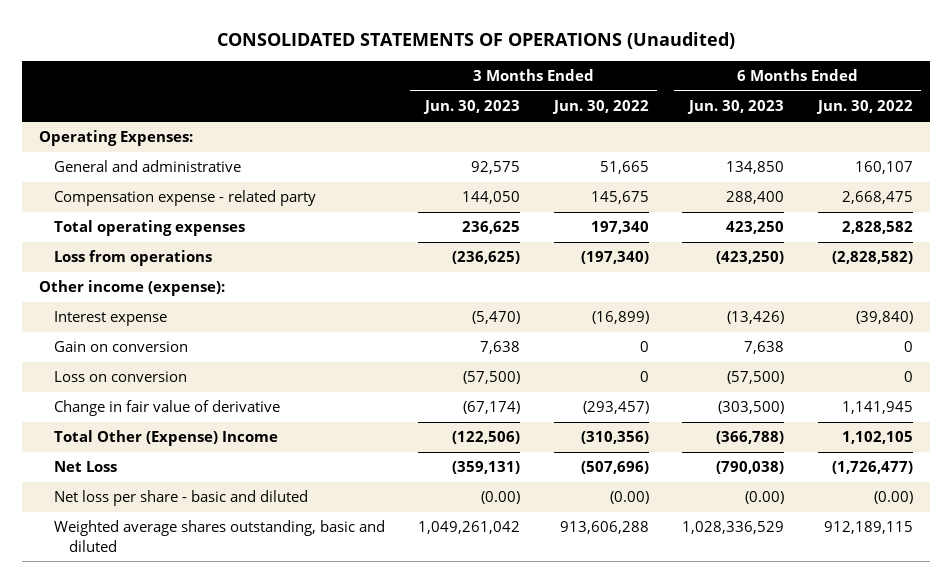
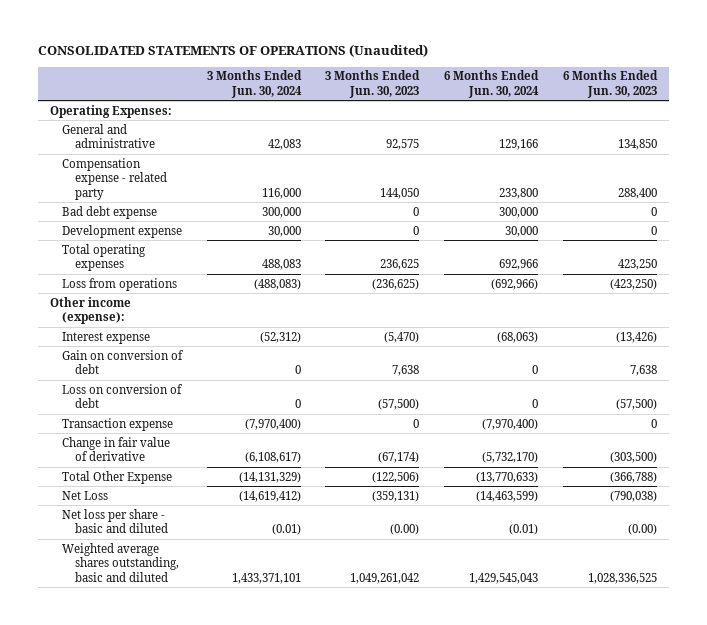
- | 3 Months Ended Jun. 30, 2023 | 3 Months Ended Jun. 30, 2022 | 6 Months Ended Jun. 30, 2023 | 6 Months Ended Jun. 30, 2022
+ | 3 Months Ended Jun. 30, 2024 | 3 Months Ended Jun. 30, 2023 | 6 Months Ended Jun. 30, 2024 | 6 Months Ended Jun. 30, 2023
+ Bad debt expense | 300,000 | 0 | 300,000 | 0
+ Development expense | 30,000 | 0 | 30,000 | 0
- Gain on conversion | 7,638 | 0 | 7,638 | 0
- Loss on conversion | (57,500) | 0 | (57,500) | 0
+ Gain on conversion of debt | 0 | 7,638 | 0 | 7,638
+ Loss on conversion of debt | 0 | (57,500) | 0 | (57,500)
+ Transaction expense | (7,970,400) | 0 | (7,970,400) | 0
- Total Other (Expense) Income | (122,506) | (310,356) | (366,788) | 1,102,105
+ Total Other Expense | (14,131,329) | (122,506) | (13,770,633) | (366,788)
- Weighted average shares outstanding, basic and diluted | 1,049,261,042 | 913,606,288 | 1,028,336,529 | 912,189,115
+ Weighted average shares outstanding, basic and diluted | 1,433,371,101 | 1,049,261,042 | 1,429,545,043 | 1,028,336,525

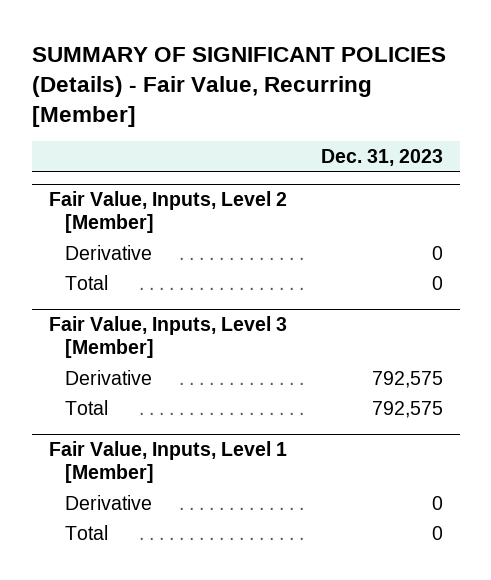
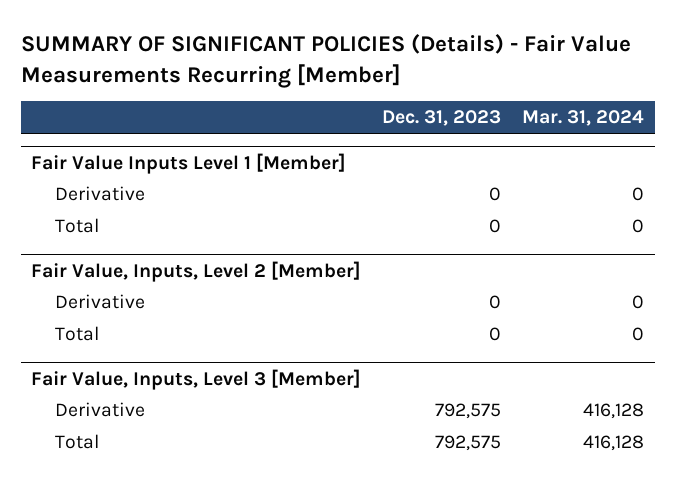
- SUMMARY OF SIGNIFICANT POLICIES (Details) - Fair Value, Recurring [Member]
+ SUMMARY OF SIGNIFICANT POLICIES (Details) - Fair Value Measurements Recurring [Member]
- | Dec. 31, 2023
+ | Dec. 31, 2023 | Mar. 31, 2024
+ Fair Value Inputs Level 1 [Member]
+ Derivative | 0 | 0
+ Total | 0 | 0
- Fair Value, Inputs, Level 1 [Member]
- Derivative | 0
- Total | 0

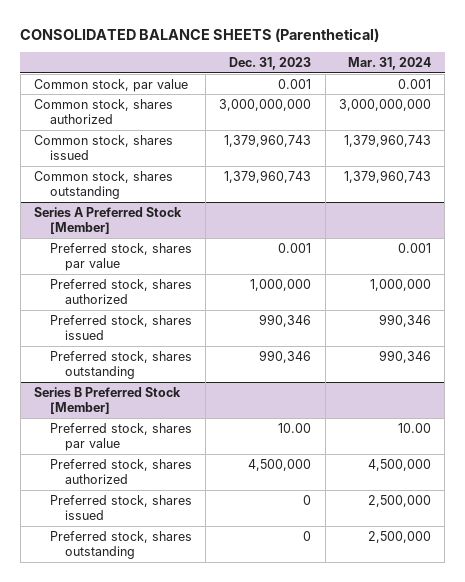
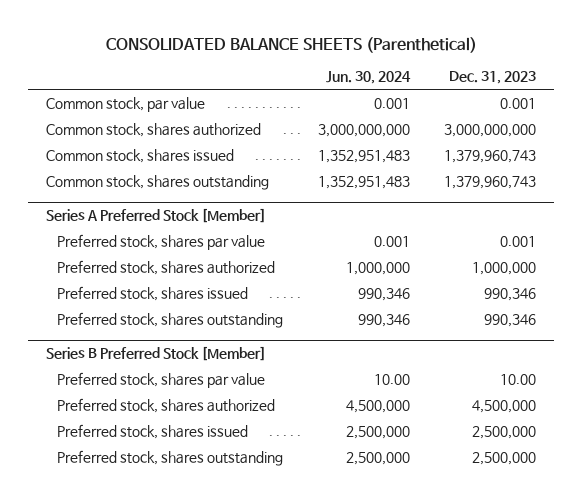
- | Dec. 31, 2023 | Mar. 31, 2024
+ | Jun. 30, 2024 | Dec. 31, 2023
@ Series B Preferred Stock [Member]
- Preferred stock, shares issued | 0 | 2,500,000
- Preferred stock, shares outstanding | 0 | 2,500,000
+ Preferred stock, shares issued | 2,500,000 | 2,500,000
+ Preferred stock, shares outstanding | 2,500,000 | 2,500,000

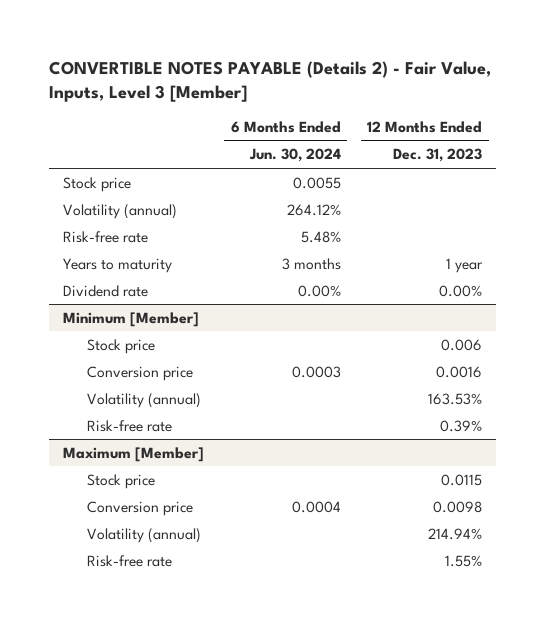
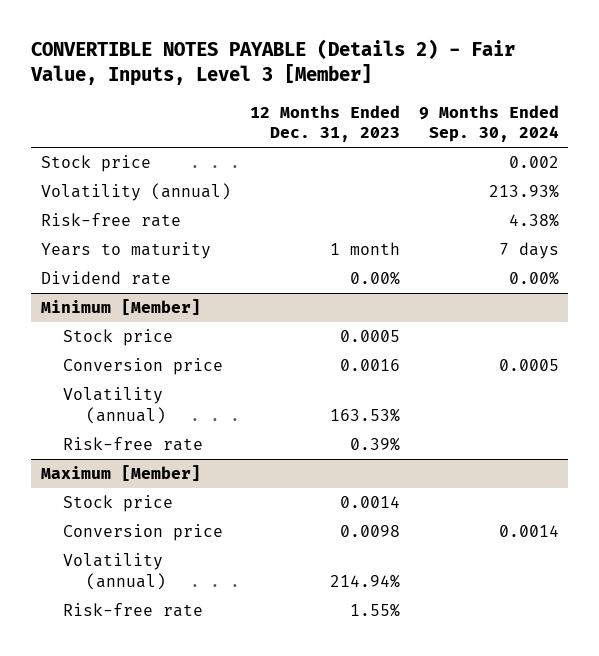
- | 6 Months Ended Jun. 30, 2024 | 12 Months Ended Dec. 31, 2023
+ | 12 Months Ended Dec. 31, 2023 | 9 Months Ended Sep. 30, 2024
- Years to maturity | 3 months | 1 year
+ Years to maturity | 1 month | 7 days
@ Minimum [Member]
- Stock price | | 0.006
+ Stock price | 0.0005 |
@ Maximum [Member]
- Stock price | | 0.0115
+ Stock price | 0.0014 |

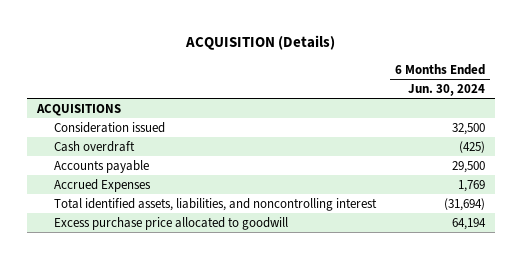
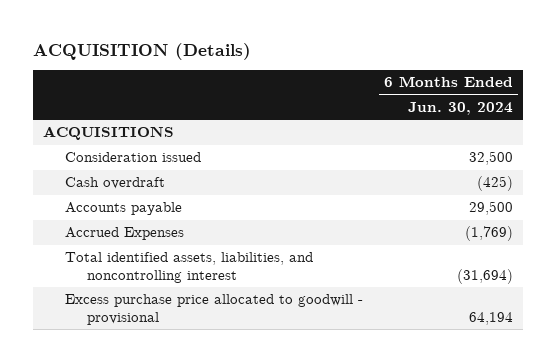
- Accrued Expenses | 1,769
+ Accrued Expenses | (1,769)
- Excess purchase price allocated to goodwill | 64,194
+ Excess purchase price allocated to goodwill - provisional | 64,194

